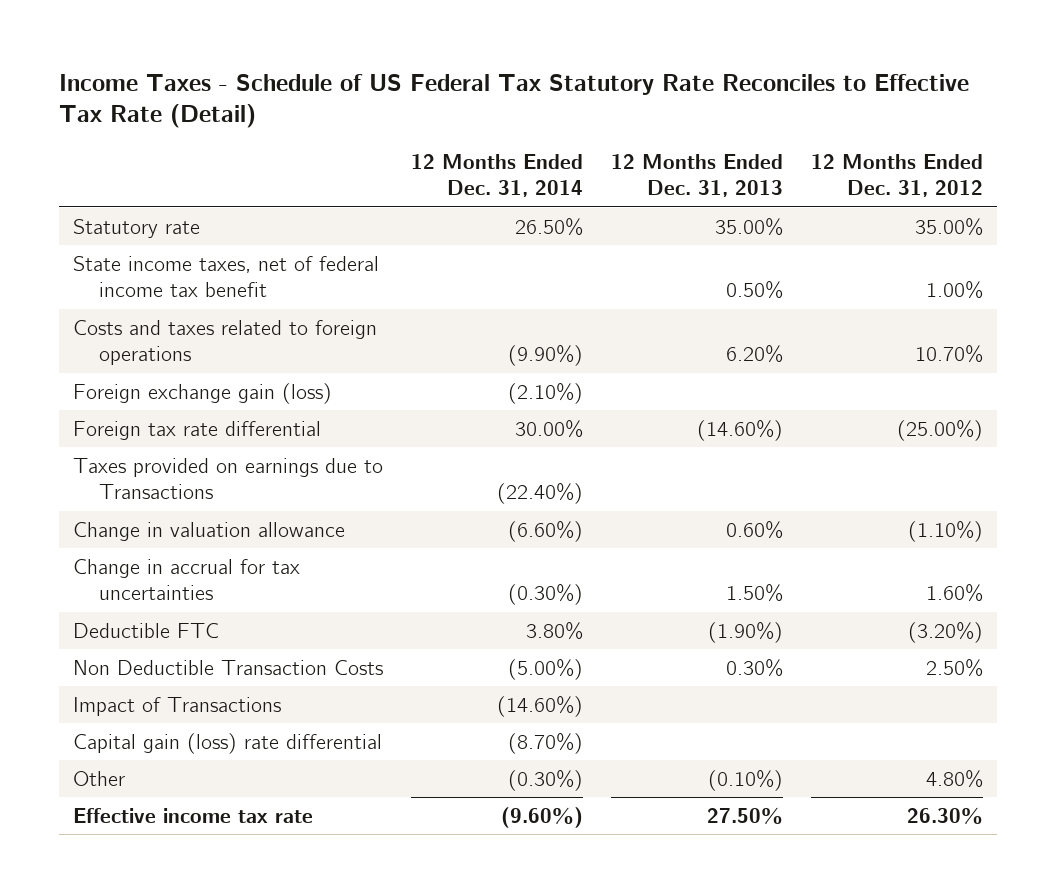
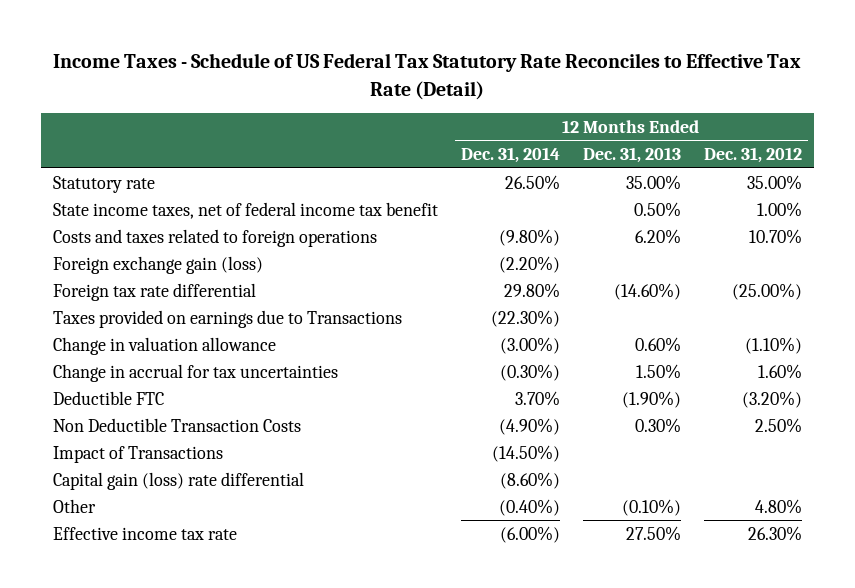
- Costs and taxes related to foreign operations | (9.90%) | 6.20% | 10.70%
- Foreign exchange gain (loss) | (2.10%) | |
- Foreign tax rate differential | 30.00% | (14.60%) | (25.00%)
- Taxes provided on earnings due to Transactions | (22.40%) | |
- Change in valuation allowance | (6.60%) | 0.60% | (1.10%)
+ Costs and taxes related to foreign operations | (9.80%) | 6.20% | 10.70%
+ Foreign exchange gain (loss) | (2.20%) | |
+ Foreign tax rate differential | 29.80% | (14.60%) | (25.00%)
+ Taxes provided on earnings due to Transactions | (22.30%) | |
+ Change in valuation allowance | (3.00%) | 0.60% | (1.10%)
- Deductible FTC | 3.80% | (1.90%) | (3.20%)
- Non Deductible Transaction Costs | (5.00%) | 0.30% | 2.50%
- Impact of Transactions | (14.60%) | |
- Capital gain (loss) rate differential | (8.70%) | |
- Other | (0.30%) | (0.10%) | 4.80%
- Effective income tax rate | (9.60%) | 27.50% | 26.30%
+ Deductible FTC | 3.70% | (1.90%) | (3.20%)
+ Non Deductible Transaction Costs | (4.90%) | 0.30% | 2.50%
+ Impact of Transactions | (14.50%) | |
+ Capital gain (loss) rate differential | (8.60%) | |
+ Other | (0.40%) | (0.10%) | 4.80%
+ Effective income tax rate | (6.00%) | 27.50% | 26.30%

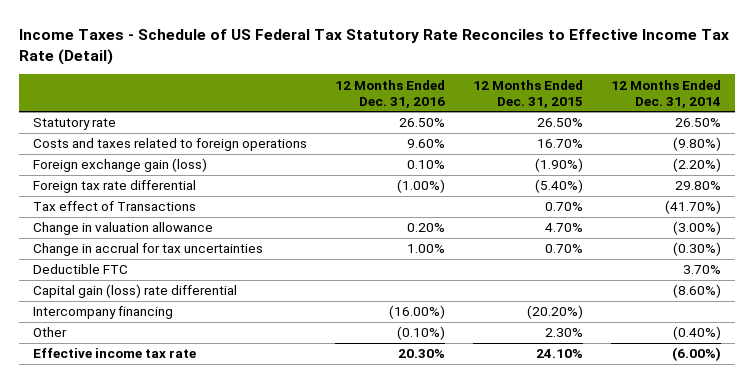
- Income Taxes - Schedule of US Federal Tax Statutory Rate Reconciles to Effective Tax Rate (Detail)
+ Income Taxes - Schedule of US Federal Tax Statutory Rate Reconciles to Effective Income Tax Rate (Detail)
- | 12 Months Ended Dec. 31, 2014 | 12 Months Ended Dec. 31, 2013 | 12 Months Ended Dec. 31, 2012
+ | 12 Months Ended Dec. 31, 2016 | 12 Months Ended Dec. 31, 2015 | 12 Months Ended Dec. 31, 2014
- State income taxes, net of federal income tax benefit | | 0.50% | 1.00%
- Taxes provided on earnings due to Transactions | (22.30%) | |
+ Tax effect of Transactions | | 0.70% | (41.70%)
- Non Deductible Transaction Costs | (4.90%) | 0.30% | 2.50%
- Impact of Transactions | (14.50%) | |
+ Intercompany financing | (16.00%) | (20.20%) |

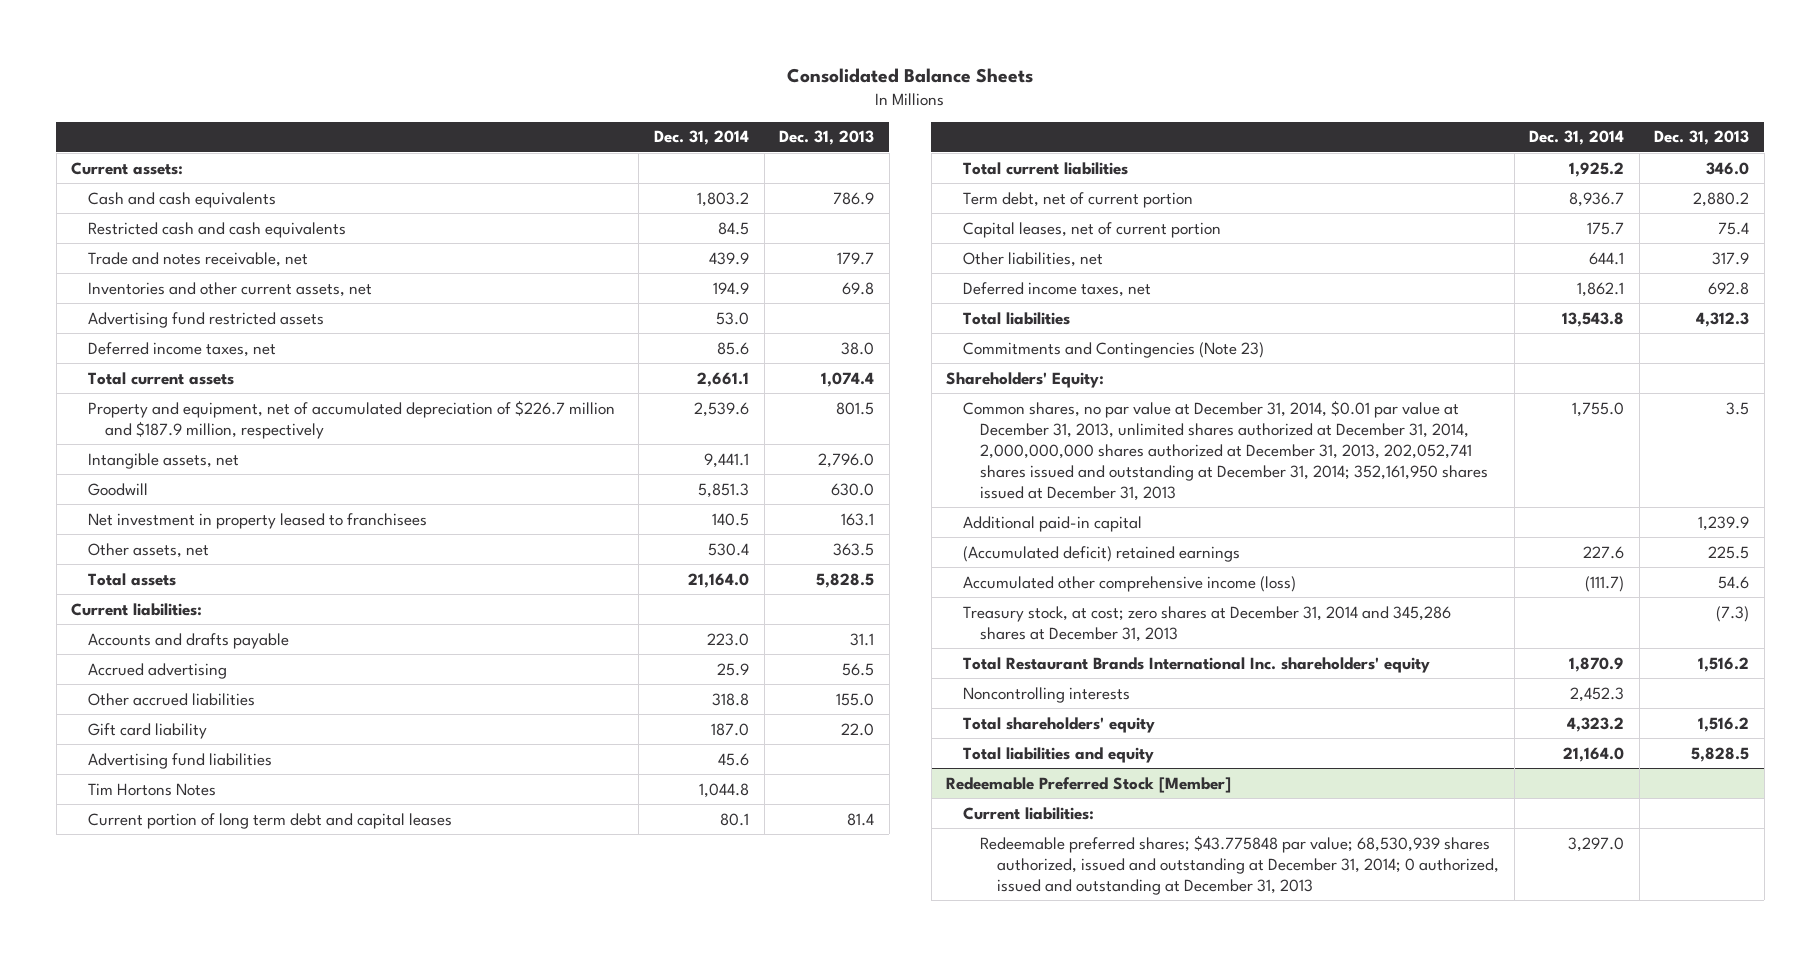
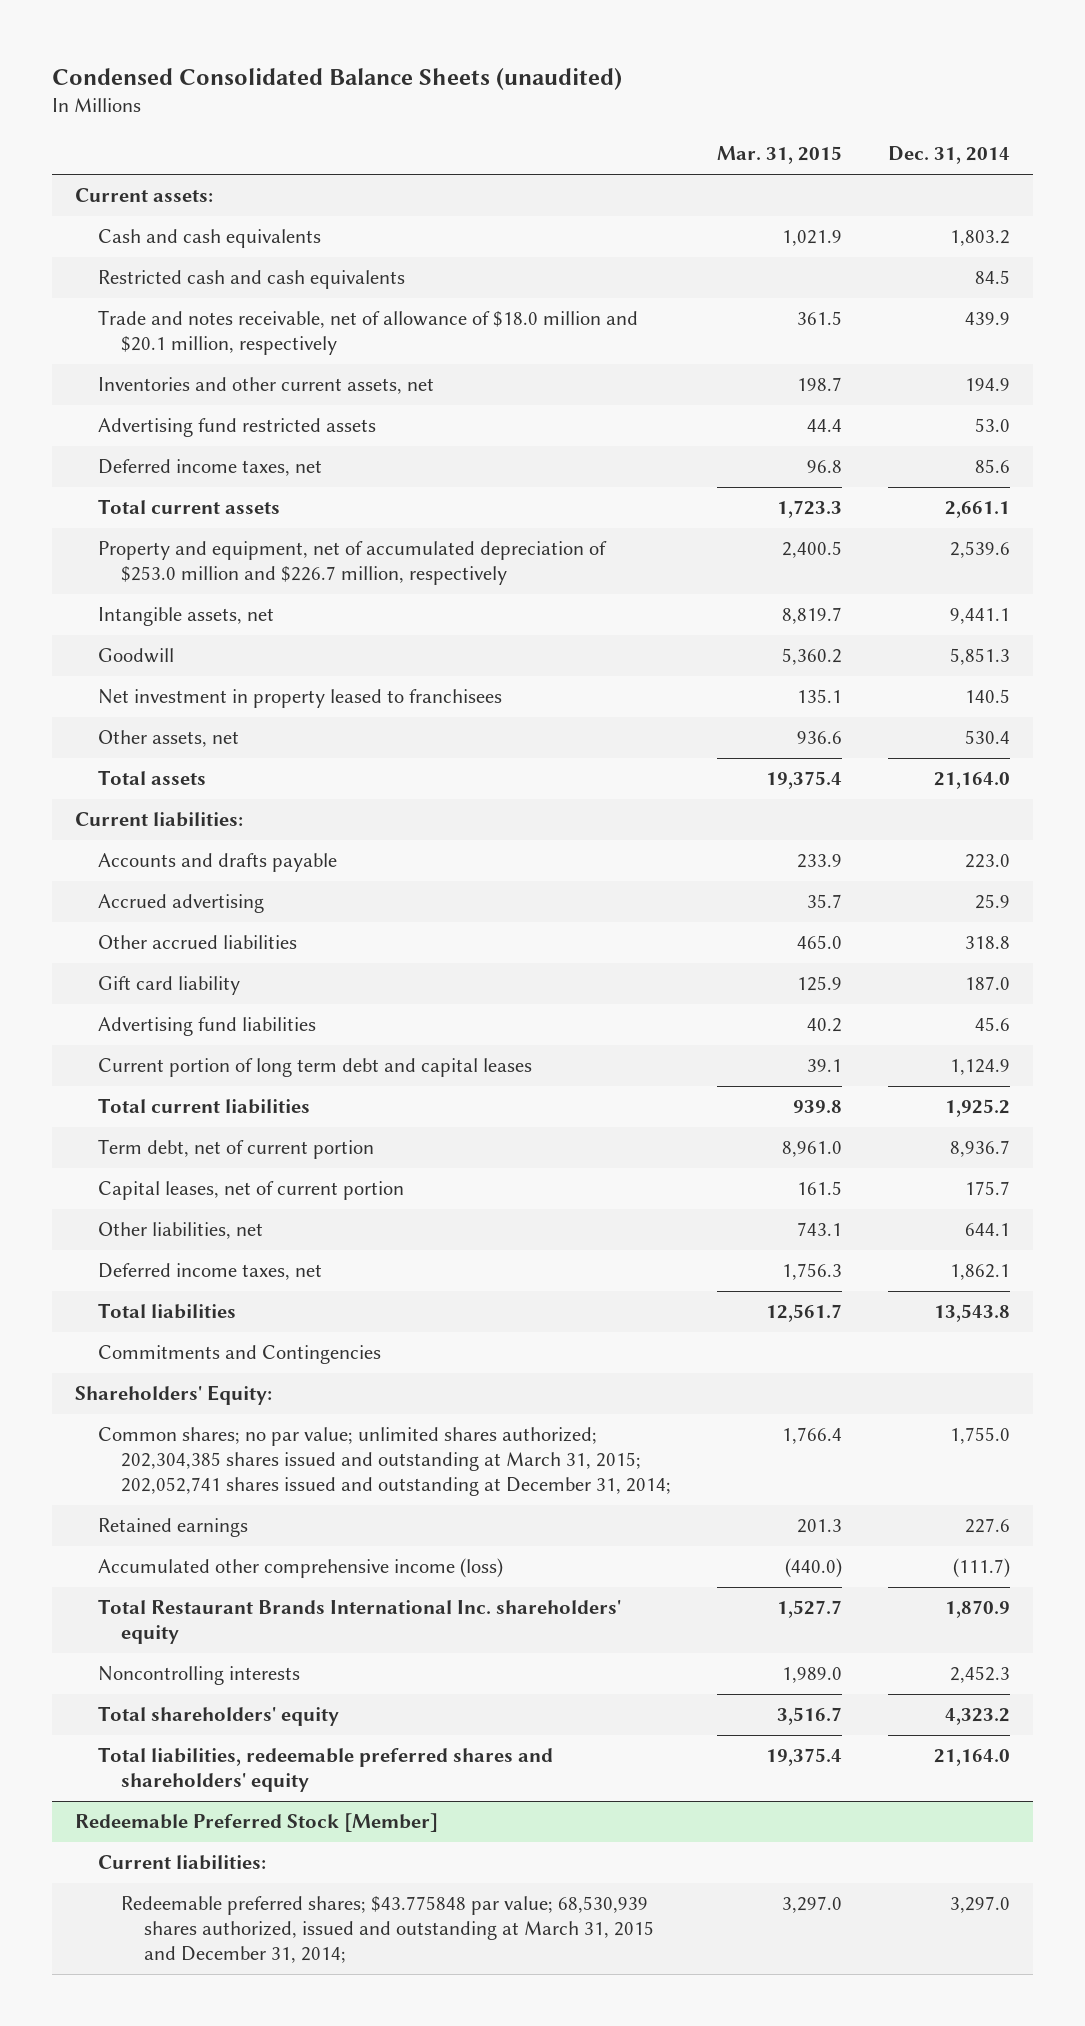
- Consolidated Balance Sheets
+ Condensed Consolidated Balance Sheets (unaudited)
- | Dec. 31, 2014 | Dec. 31, 2013
+ | Mar. 31, 2015 | Dec. 31, 2014
- Trade and notes receivable, net | 439.9 | 179.7
+ Trade and notes receivable, net of allowance of $18.0 million and $20.1 million, respectively | 361.5 | 439.9
- Property and equipment, net of accumulated depreciation of $226.7 million and $187.9 million, respectively | 2,539.6 | 801.5
+ Property and equipment, net of accumulated depreciation of $253.0 million and $226.7 million, respectively | 2,400.5 | 2,539.6
- Tim Hortons Notes | 1,044.8 |
- Current portion of long term debt and capital leases | 80.1 | 81.4
+ Current portion of long term debt and capital leases | 39.1 | 1,124.9
- Commitments and Contingencies (Note 23)
+ Commitments and Contingencies
- Common shares, no par value at December 31, 2014, $0.01 par value at December 31, 2013, unlimited shares authorized at December 31, 2014, 2,000,000,000 shares authorized at December 31, 2013, 202,052,741 shares issued and outstanding at December 31, 2014; 352,161,950 shares issued at December 31, 2013 | 1,755.0 | 3.5
- Additional paid-in capital | | 1,239.9
- (Accumulated deficit) retained earnings | 227.6 | 225.5
+ Common shares; no par value; unlimited shares authorized; 202,304,385 shares issued and outstanding at March 31, 2015; 202,052,741 shares issued and outstanding at December 31, 2014; | 1,766.4 | 1,755.0
+ Retained earnings | 201.3 | 227.6
- Treasury stock, at cost; zero shares at December 31, 2014 and 345,286 shares at December 31, 2013 | | (7.3)
- Total liabilities and equity | 21,164.0 | 5,828.5
+ Total liabilities, redeemable preferred shares and shareholders' equity | 19,375.4 | 21,164.0
@ Redeemable Preferred Stock [Member]
- Redeemable preferred shares; $43.775848 par value; 68,530,939 shares authorized, issued and outstanding at December 31, 2014; 0 authorized, issued and outstanding at December 31, 2013 | 3,297.0 |
+ Redeemable preferred shares; $43.775848 par value; 68,530,939 shares authorized, issued and outstanding at March 31, 2015 and December 31, 2014; | 3,297.0 | 3,297.0

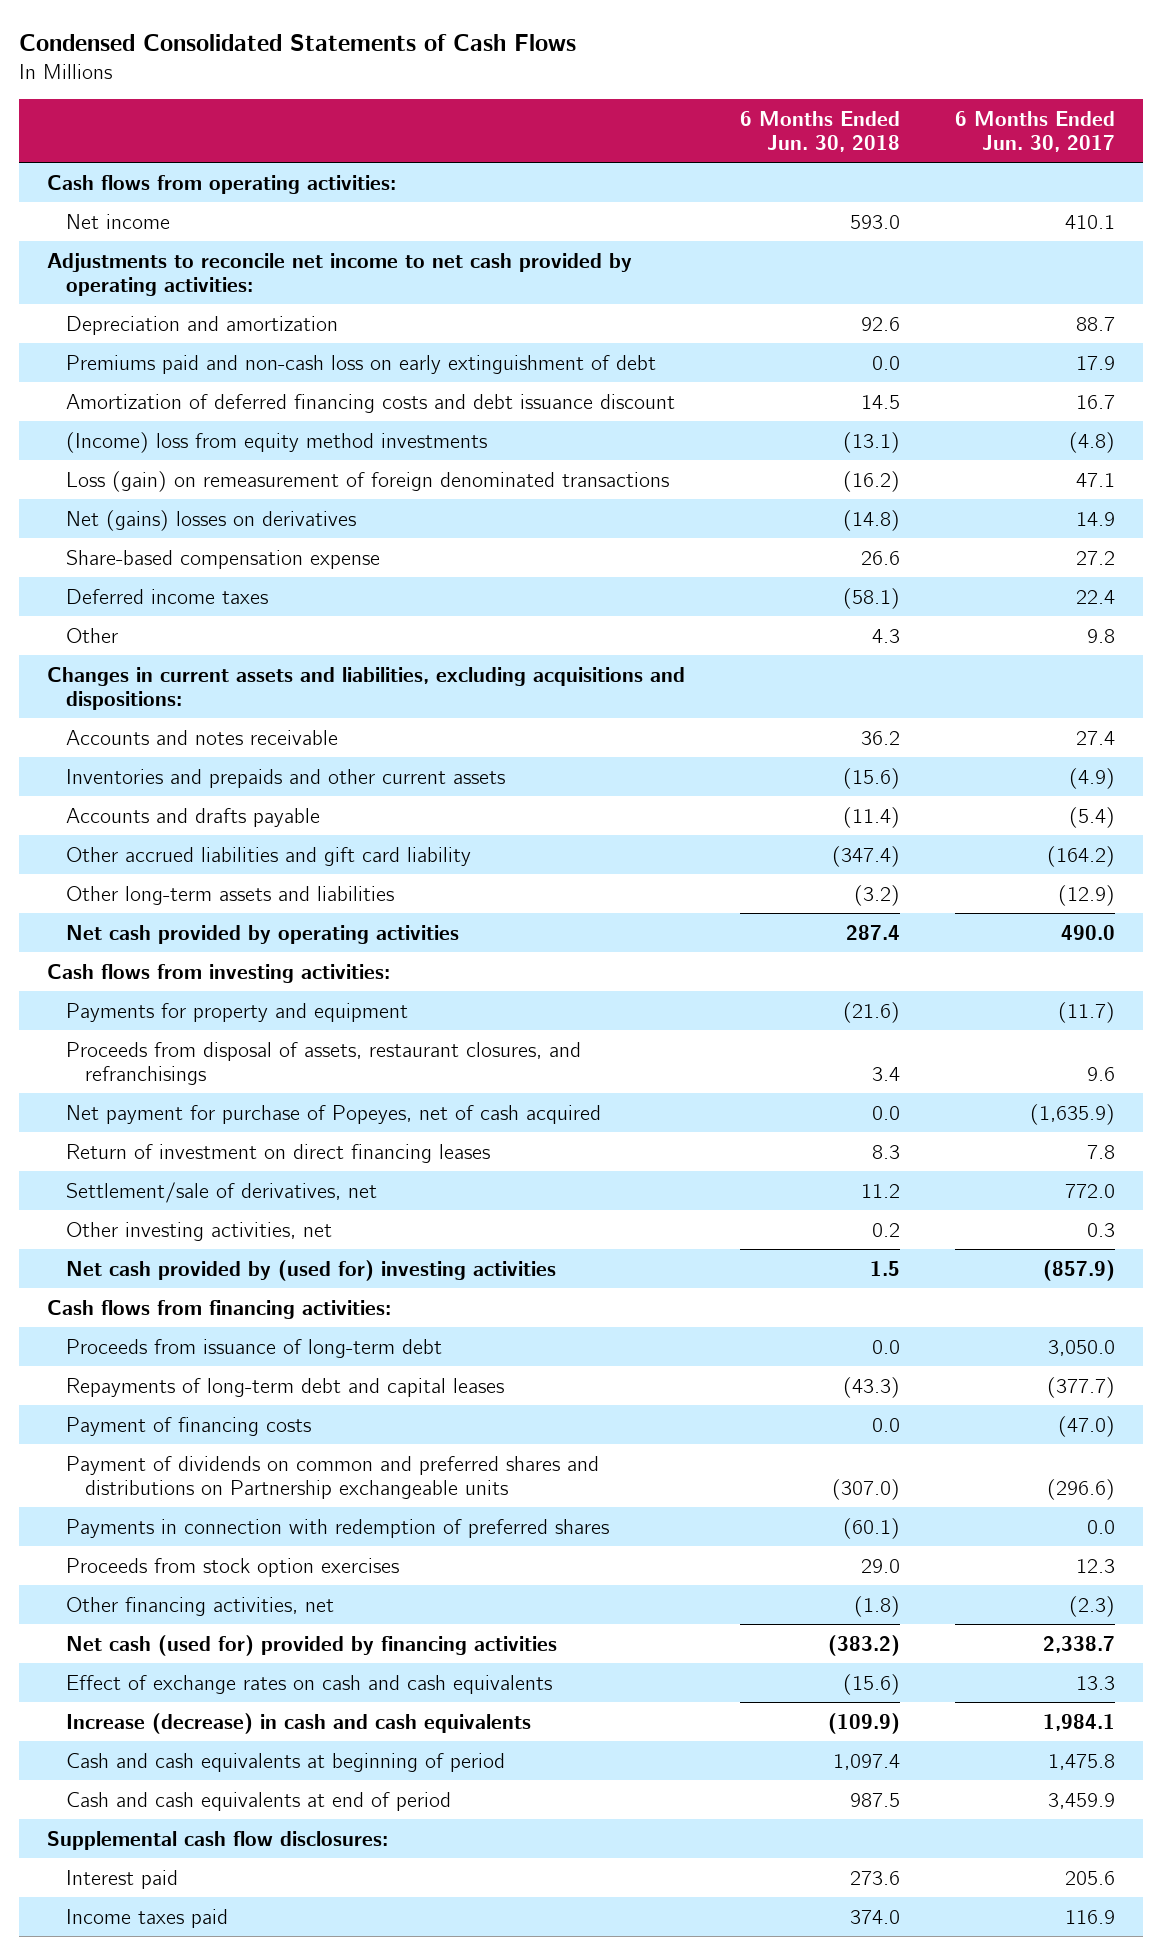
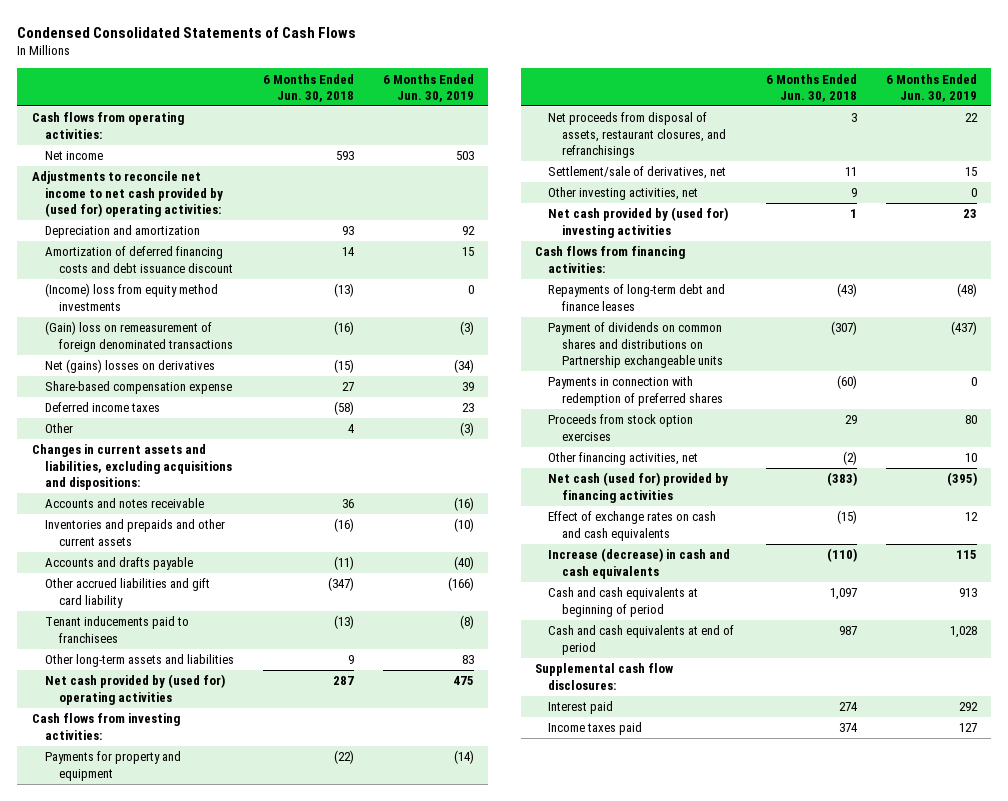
- | 6 Months Ended Jun. 30, 2018 | 6 Months Ended Jun. 30, 2017
+ | 6 Months Ended Jun. 30, 2018 | 6 Months Ended Jun. 30, 2019
- Net income | 593.0 | 410.1
- Adjustments to reconcile net income to net cash provided by operating activities:
- Depreciation and amortization | 92.6 | 88.7
- Premiums paid and non-cash loss on early extinguishment of debt | 0.0 | 17.9
- Amortization of deferred financing costs and debt issuance discount | 14.5 | 16.7
- (Income) loss from equity method investments | (13.1) | (4.8)
- Loss (gain) on remeasurement of foreign denominated transactions | (16.2) | 47.1
- Net (gains) losses on derivatives | (14.8) | 14.9
- Share-based compensation expense | 26.6 | 27.2
- Deferred income taxes | (58.1) | 22.4
- Other | 4.3 | 9.8
+ Net income | 593 | 503
+ Adjustments to reconcile net income to net cash provided by (used for) operating activities:
+ Depreciation and amortization | 93 | 92
+ Amortization of deferred financing costs and debt issuance discount | 14 | 15
+ (Income) loss from equity method investments | (13) | 0
+ (Gain) loss on remeasurement of foreign denominated transactions | (16) | (3)
+ Net (gains) losses on derivatives | (15) | (34)
+ Share-based compensation expense | 27 | 39
+ Deferred income taxes | (58) | 23
+ Other | 4 | (3)
- Accounts and notes receivable | 36.2 | 27.4
- Inventories and prepaids and other current assets | (15.6) | (4.9)
- Accounts and drafts payable | (11.4) | (5.4)
- Other accrued liabilities and gift card liability | (347.4) | (164.2)
- Other long-term assets and liabilities | (3.2) | (12.9)
- Net cash provided by operating activities | 287.4 | 490.0
+ Accounts and notes receivable | 36 | (16)
+ Inventories and prepaids and other current assets | (16) | (10)
+ Accounts and drafts payable | (11) | (40)
+ Other accrued liabilities and gift card liability | (347) | (166)
+ Tenant inducements paid to franchisees | (13) | (8)
+ Other long-term assets and liabilities | 9 | 83
+ Net cash provided by (used for) operating activities | 287 | 475
- Payments for property and equipment | (21.6) | (11.7)
- Proceeds from disposal of assets, restaurant closures, and refranchisings | 3.4 | 9.6
- Net payment for purchase of Popeyes, net of cash acquired | 0.0 | (1,635.9)
- Return of investment on direct financing leases | 8.3 | 7.8
- Settlement/sale of derivatives, net | 11.2 | 772.0
- Other investing activities, net | 0.2 | 0.3
- Net cash provided by (used for) investing activities | 1.5 | (857.9)
+ Payments for property and equipment | (22) | (14)
+ Net proceeds from disposal of assets, restaurant closures, and refranchisings | 3 | 22
+ Settlement/sale of derivatives, net | 11 | 15
+ Other investing activities, net | 9 | 0
+ Net cash provided by (used for) investing activities | 1 | 23
- Proceeds from issuance of long-term debt | 0.0 | 3,050.0
- Repayments of long-term debt and capital leases | (43.3) | (377.7)
- Payment of financing costs | 0.0 | (47.0)
- Payment of dividends on common and preferred shares and distributions on Partnership exchangeable units | (307.0) | (296.6)
- Payments in connection with redemption of preferred shares | (60.1) | 0.0
- Proceeds from stock option exercises | 29.0 | 12.3
- Other financing activities, net | (1.8) | (2.3)
- Net cash (used for) provided by financing activities | (383.2) | 2,338.7
- Effect of exchange rates on cash and cash equivalents | (15.6) | 13.3
- Increase (decrease) in cash and cash equivalents | (109.9) | 1,984.1
- Cash and cash equivalents at beginning of period | 1,097.4 | 1,475.8
- Cash and cash equivalents at end of period | 987.5 | 3,459.9
+ Repayments of long-term debt and finance leases | (43) | (48)
+ Payment of dividends on common shares and distributions on Partnership exchangeable units | (307) | (437)
+ Payments in connection with redemption of preferred shares | (60) | 0
+ Proceeds from stock option exercises | 29 | 80
+ Other financing activities, net | (2) | 10
+ Net cash (used for) provided by financing activities | (383) | (395)
+ Effect of exchange rates on cash and cash equivalents | (15) | 12
+ Increase (decrease) in cash and cash equivalents | (110) | 115
+ Cash and cash equivalents at beginning of period | 1,097 | 913
+ Cash and cash equivalents at end of period | 987 | 1,028
- Interest paid | 273.6 | 205.6
- Income taxes paid | 374.0 | 116.9
+ Interest paid | 274 | 292
+ Income taxes paid | 374 | 127

